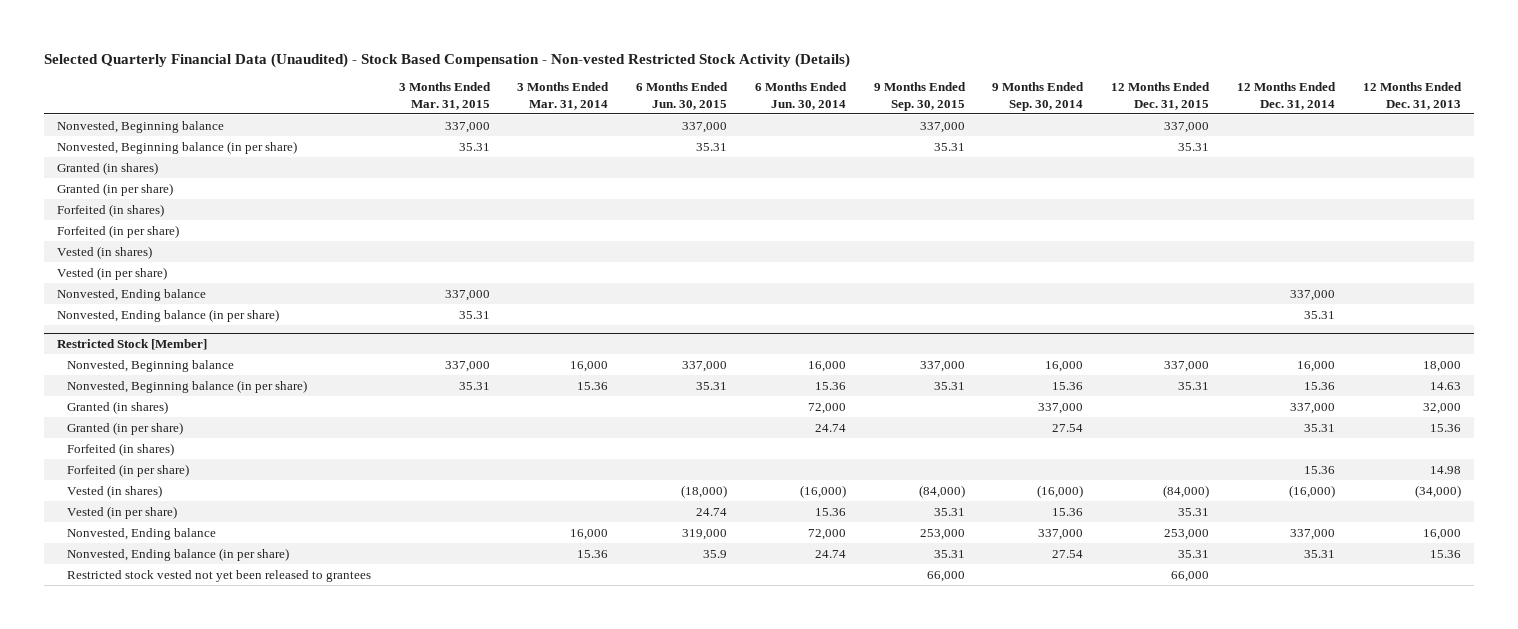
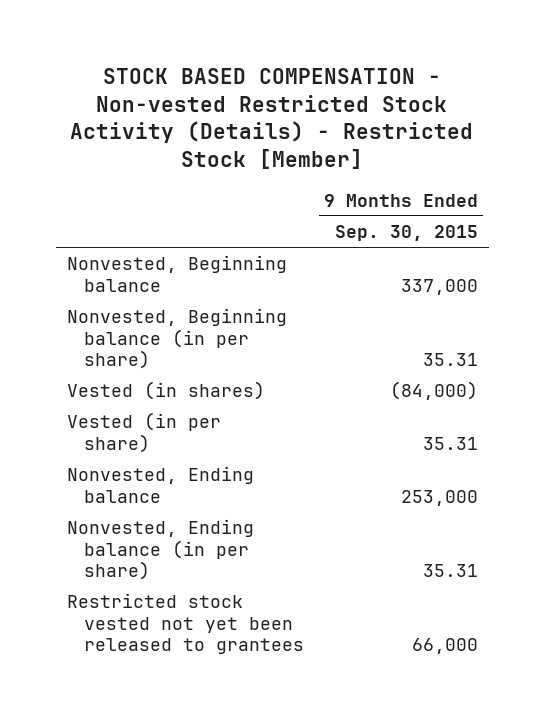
- Selected Quarterly Financial Data (Unaudited) - Stock Based Compensation - Non-vested Restricted Stock Activity (Details)
+ STOCK BASED COMPENSATION - Non-vested Restricted Stock Activity (Details) - Restricted Stock [Member]
- | 3 Months Ended Mar. 31, 2015 | 3 Months Ended Mar. 31, 2014 | 6 Months Ended Jun. 30, 2015 | 6 Months Ended Jun. 30, 2014 | 9 Months Ended Sep. 30, 2015 | 9 Months Ended Sep. 30, 2014 | 12 Months Ended Dec. 31, 2015 | 12 Months Ended Dec. 31, 2014 | 12 Months Ended Dec. 31, 2013
+ | 9 Months Ended Sep. 30, 2015
- Granted (in shares)
- Granted (in per share)
- Forfeited (in shares)
- Forfeited (in per share)
- Vested (in shares)
- Vested (in per share)
- Nonvested, Ending balance | 337,000 | | | | | | | 337,000 |
- Nonvested, Ending balance (in per share) | 35.31 | | | | | | | 35.31 |
- Restricted Stock [Member]
- Nonvested, Beginning balance | 337,000 | 16,000 | 337,000 | 16,000 | 337,000 | 16,000 | 337,000 | 16,000 | 18,000
- Nonvested, Beginning balance (in per share) | 35.31 | 15.36 | 35.31 | 15.36 | 35.31 | 15.36 | 35.31 | 15.36 | 14.63
- Granted (in shares) | | | | 72,000 | | 337,000 | | 337,000 | 32,000
- Granted (in per share) | | | | 24.74 | | 27.54 | | 35.31 | 15.36
- Forfeited (in shares)
- Forfeited (in per share) | | | | | | | | 15.36 | 14.98

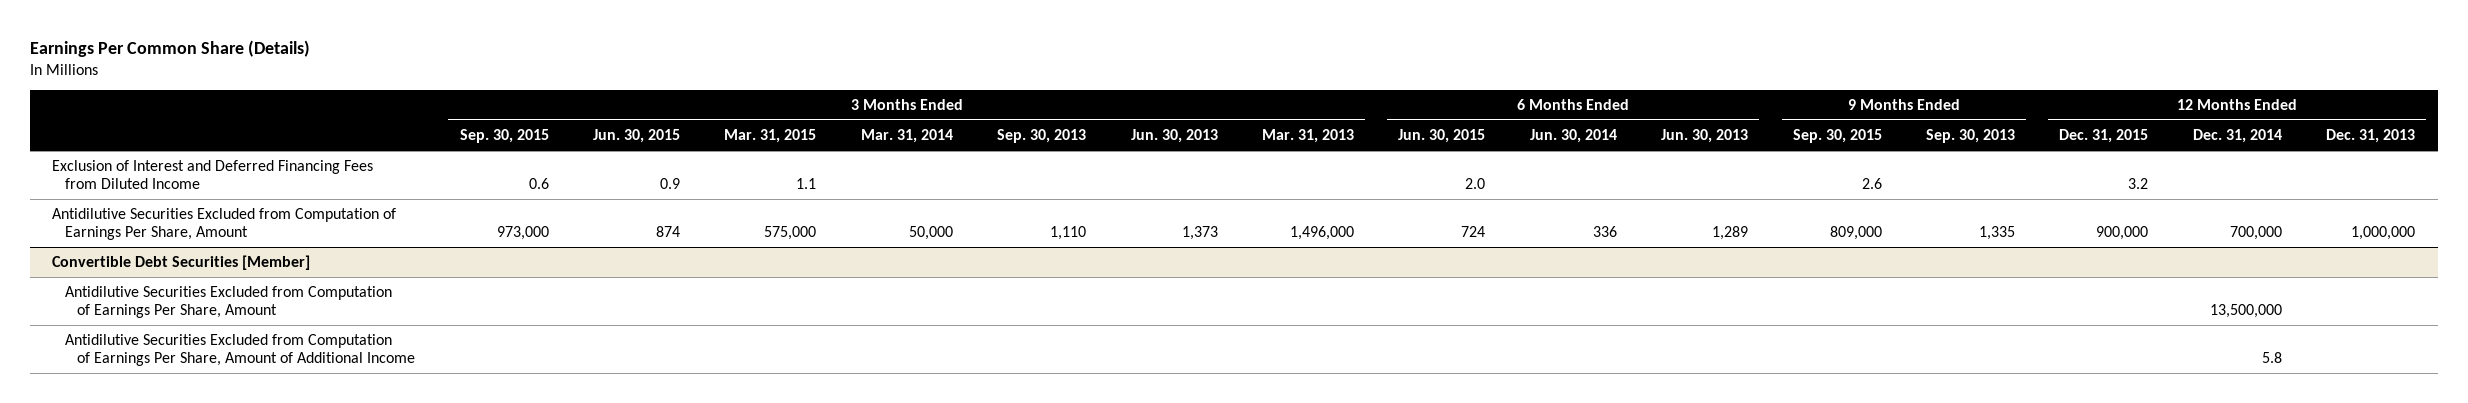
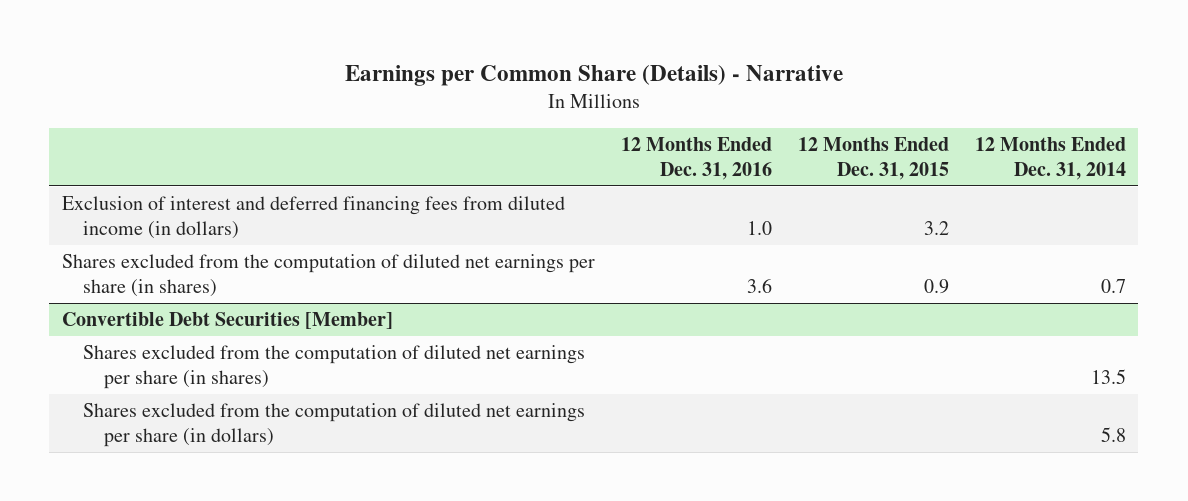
- Earnings Per Common Share (Details)
+ Earnings per Common Share (Details) - Narrative
- | 3 Months Ended Sep. 30, 2015 | 3 Months Ended Jun. 30, 2015 | 3 Months Ended Mar. 31, 2015 | 3 Months Ended Mar. 31, 2014 | 3 Months Ended Sep. 30, 2013 | 3 Months Ended Jun. 30, 2013 | 3 Months Ended Mar. 31, 2013 | 6 Months Ended Jun. 30, 2015 | 6 Months Ended Jun. 30, 2014 | 6 Months Ended Jun. 30, 2013 | 9 Months Ended Sep. 30, 2015 | 9 Months Ended Sep. 30, 2013 | 12 Months Ended Dec. 31, 2015 | 12 Months Ended Dec. 31, 2014 | 12 Months Ended Dec. 31, 2013
+ | 12 Months Ended Dec. 31, 2016 | 12 Months Ended Dec. 31, 2015 | 12 Months Ended Dec. 31, 2014
- Exclusion of Interest and Deferred Financing Fees from Diluted Income | 0.6 | 0.9 | 1.1 | | | | | 2.0 | | | 2.6 | | 3.2 | |
- Antidilutive Securities Excluded from Computation of Earnings Per Share, Amount | 973,000 | 874 | 575,000 | 50,000 | 1,110 | 1,373 | 1,496,000 | 724 | 336 | 1,289 | 809,000 | 1,335 | 900,000 | 700,000 | 1,000,000
+ Exclusion of interest and deferred financing fees from diluted income (in dollars) | 1.0 | 3.2 |
+ Shares excluded from the computation of diluted net earnings per share (in shares) | 3.6 | 0.9 | 0.7
@ Convertible Debt Securities [Member]
- Antidilutive Securities Excluded from Computation of Earnings Per Share, Amount | | | | | | | | | | | | | | 13,500,000 |
- Antidilutive Securities Excluded from Computation of Earnings Per Share, Amount of Additional Income | | | | | | | | | | | | | | 5.8 |
+ Shares excluded from the computation of diluted net earnings per share (in shares) | | | 13.5
+ Shares excluded from the computation of diluted net earnings per share (in dollars) | | | 5.8

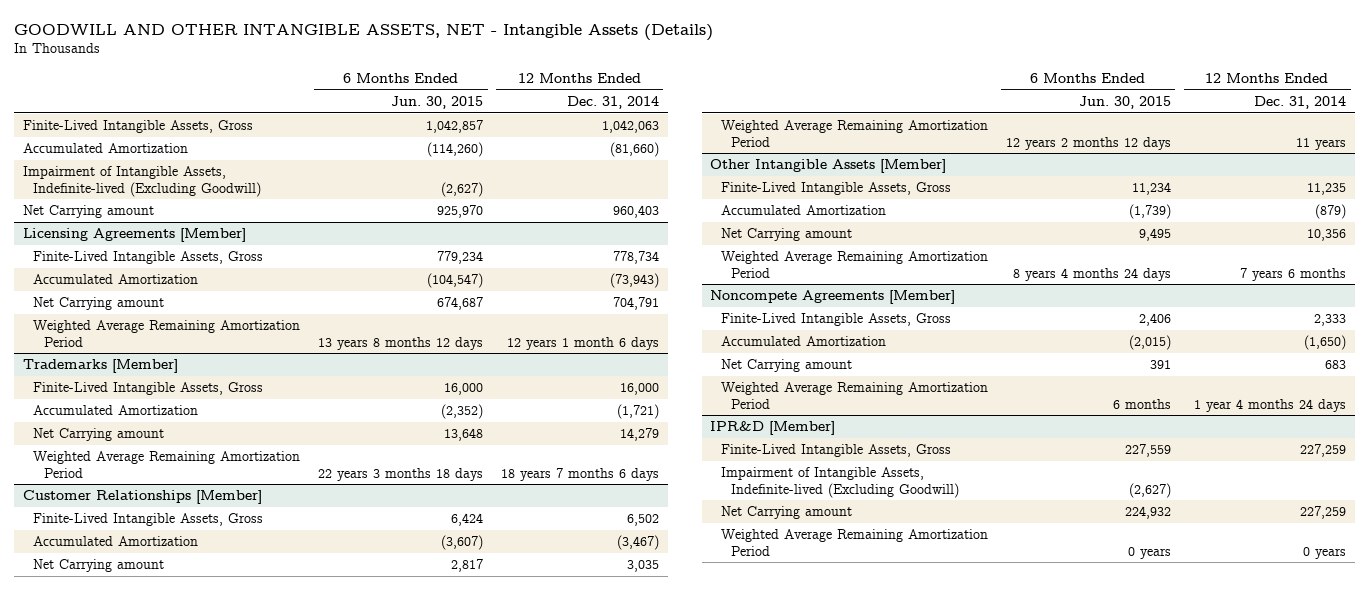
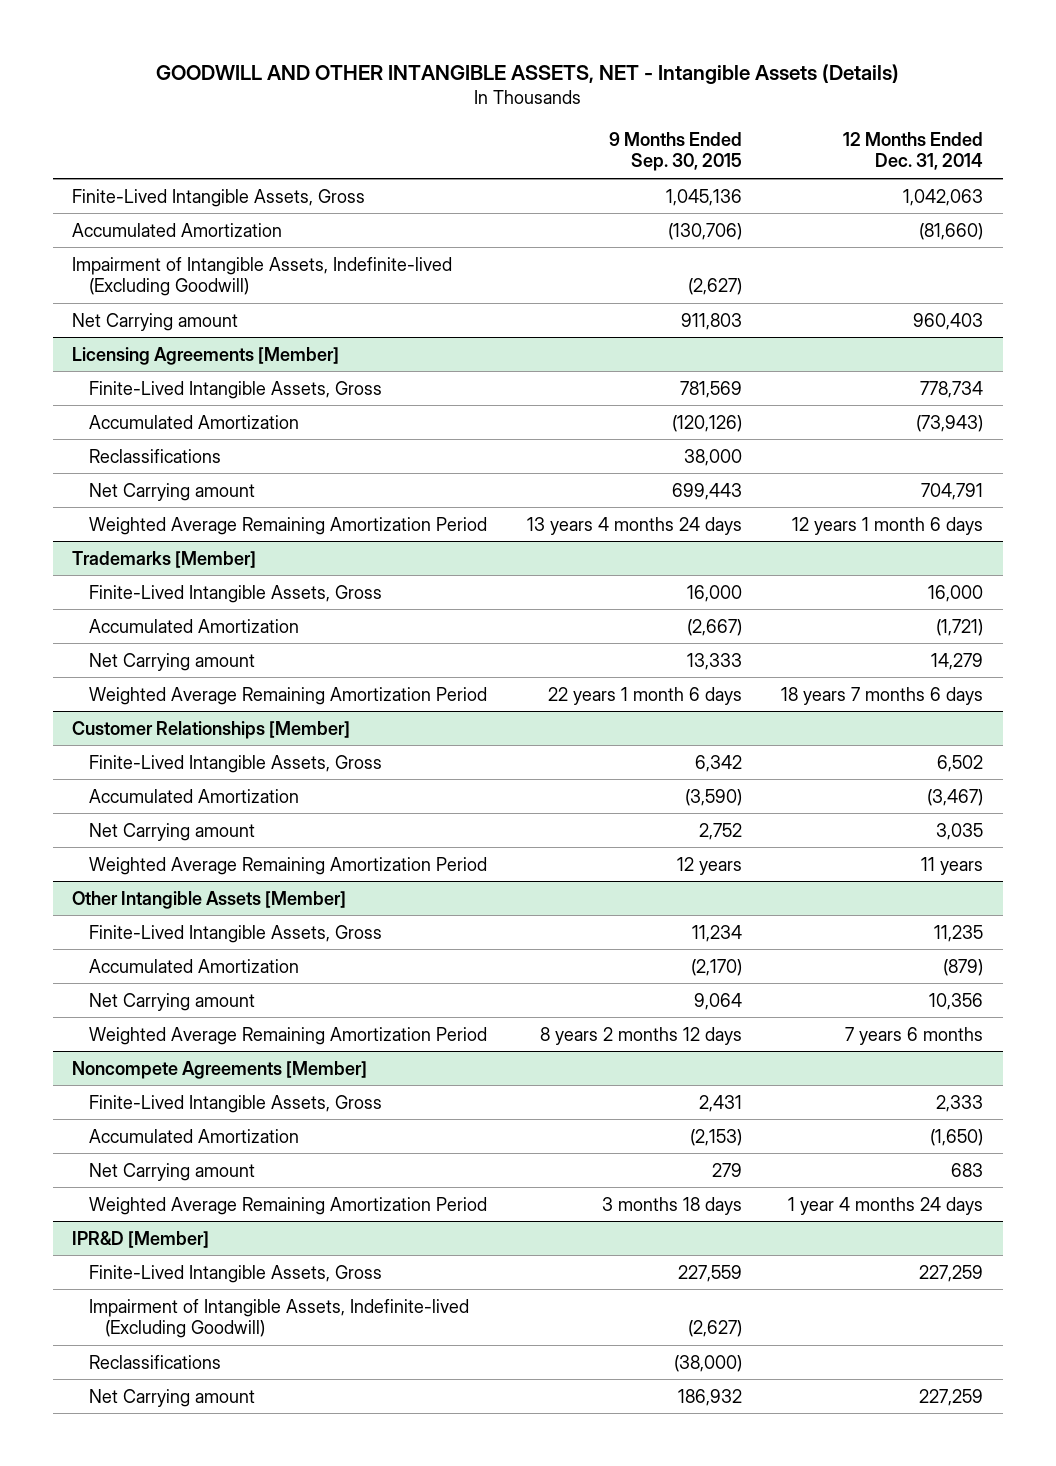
- | 6 Months Ended Jun. 30, 2015 | 12 Months Ended Dec. 31, 2014
+ | 9 Months Ended Sep. 30, 2015 | 12 Months Ended Dec. 31, 2014
@ Licensing Agreements [Member]
+ Reclassifications | 38,000 |
@ IPR&D [Member]
+ Reclassifications | (38,000) |
- Weighted Average Remaining Amortization Period | 0 years | 0 years

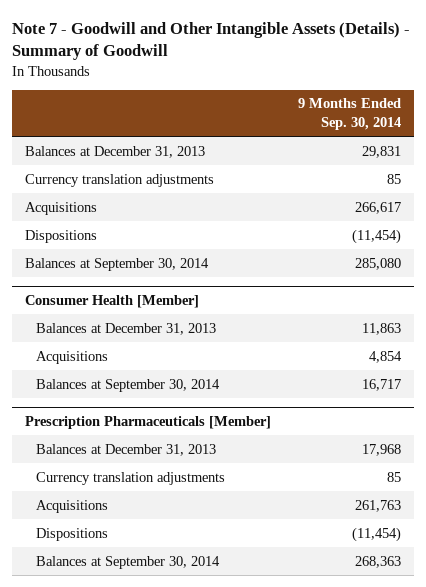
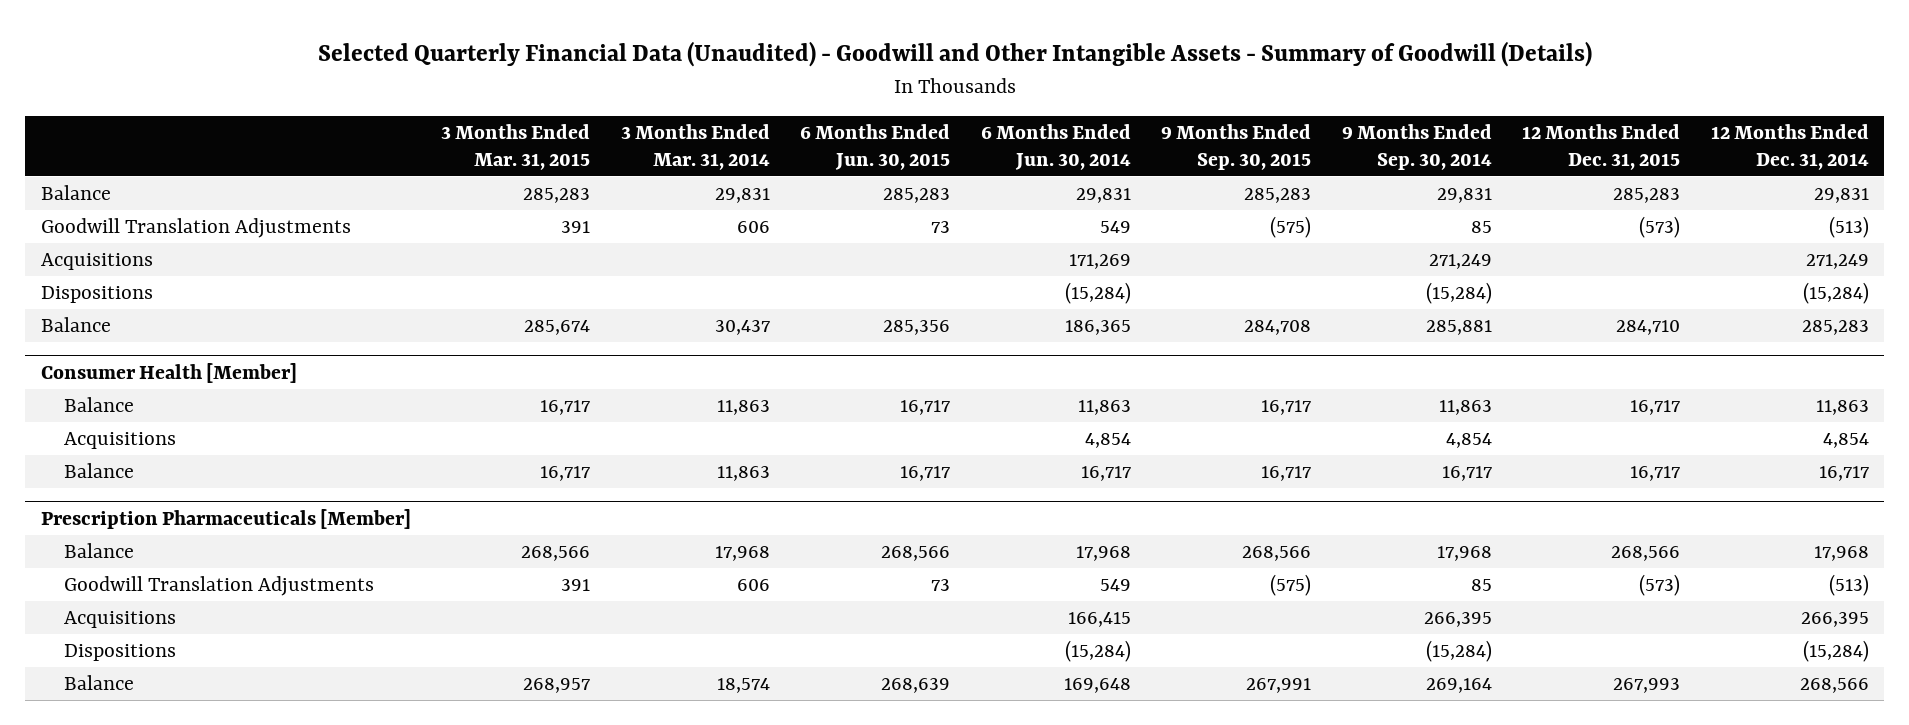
- Note 7 - Goodwill and Other Intangible Assets (Details) - Summary of Goodwill
+ Selected Quarterly Financial Data (Unaudited) - Goodwill and Other Intangible Assets - Summary of Goodwill (Details)
- | 9 Months Ended Sep. 30, 2014
+ | 3 Months Ended Mar. 31, 2015 | 3 Months Ended Mar. 31, 2014 | 6 Months Ended Jun. 30, 2015 | 6 Months Ended Jun. 30, 2014 | 9 Months Ended Sep. 30, 2015 | 9 Months Ended Sep. 30, 2014 | 12 Months Ended Dec. 31, 2015 | 12 Months Ended Dec. 31, 2014
- Balances at December 31, 2013 | 29,831
- Currency translation adjustments | 85
- Acquisitions | 266,617
- Dispositions | (11,454)
- Balances at September 30, 2014 | 285,080
+ Balance | 285,283 | 29,831 | 285,283 | 29,831 | 285,283 | 29,831 | 285,283 | 29,831
+ Goodwill Translation Adjustments | 391 | 606 | 73 | 549 | (575) | 85 | (573) | (513)
+ Acquisitions | | | | 171,269 | | 271,249 | | 271,249
+ Dispositions | | | | (15,284) | | (15,284) | | (15,284)
+ Balance | 285,674 | 30,437 | 285,356 | 186,365 | 284,708 | 285,881 | 284,710 | 285,283
@ Consumer Health [Member]
- Balances at December 31, 2013 | 11,863
+ Balance | 16,717 | 11,863 | 16,717 | 11,863 | 16,717 | 11,863 | 16,717 | 11,863
- Balances at September 30, 2014 | 16,717
+ Balance | 16,717 | 11,863 | 16,717 | 16,717 | 16,717 | 16,717 | 16,717 | 16,717
@ Prescription Pharmaceuticals [Member]
- Balances at December 31, 2013 | 17,968
- Currency translation adjustments | 85
- Acquisitions | 261,763
- Dispositions | (11,454)
- Balances at September 30, 2014 | 268,363
+ Balance | 268,566 | 17,968 | 268,566 | 17,968 | 268,566 | 17,968 | 268,566 | 17,968
+ Goodwill Translation Adjustments | 391 | 606 | 73 | 549 | (575) | 85 | (573) | (513)
+ Acquisitions | | | | 166,415 | | 266,395 | | 266,395
+ Dispositions | | | | (15,284) | | (15,284) | | (15,284)
+ Balance | 268,957 | 18,574 | 268,639 | 169,648 | 267,991 | 269,164 | 267,993 | 268,566

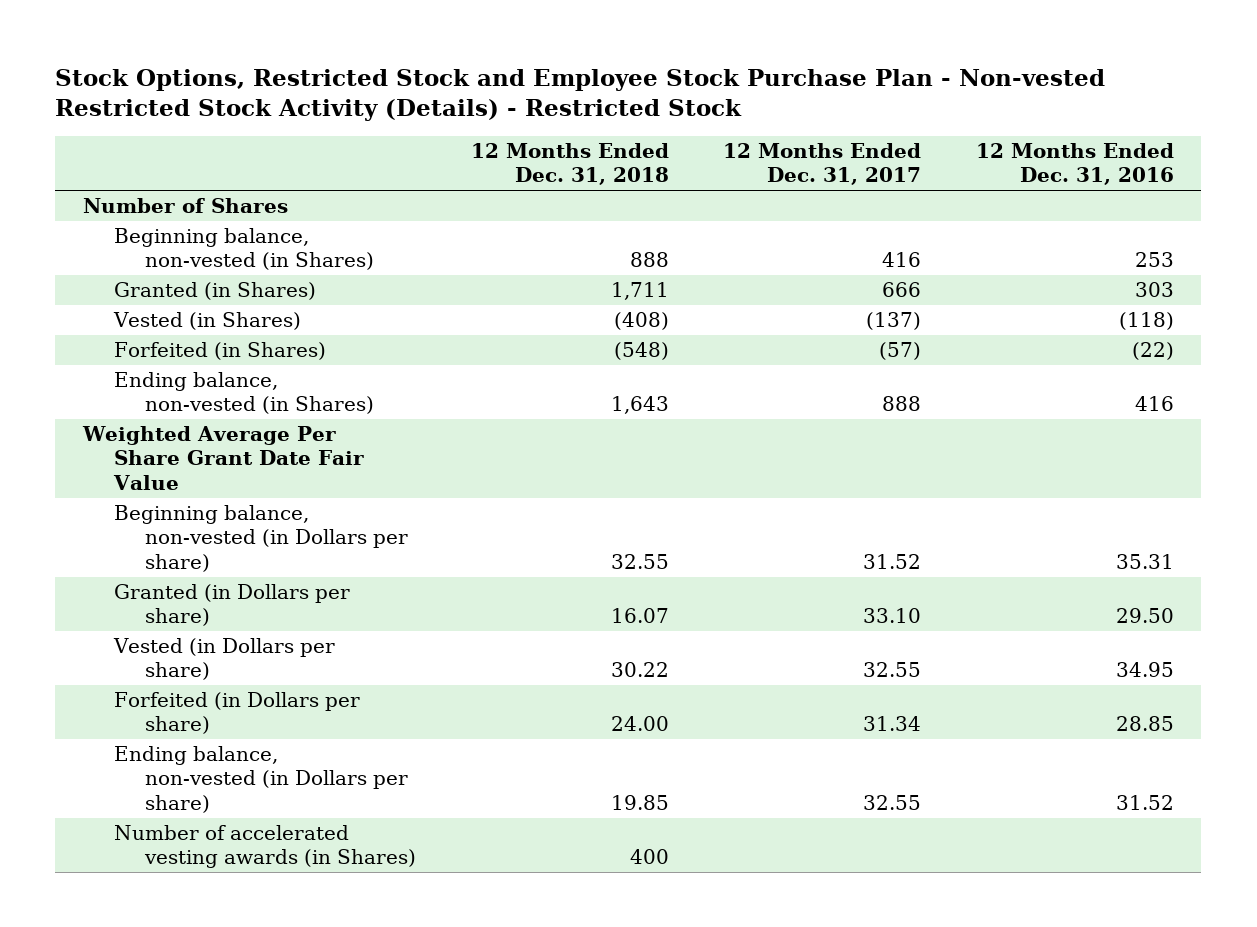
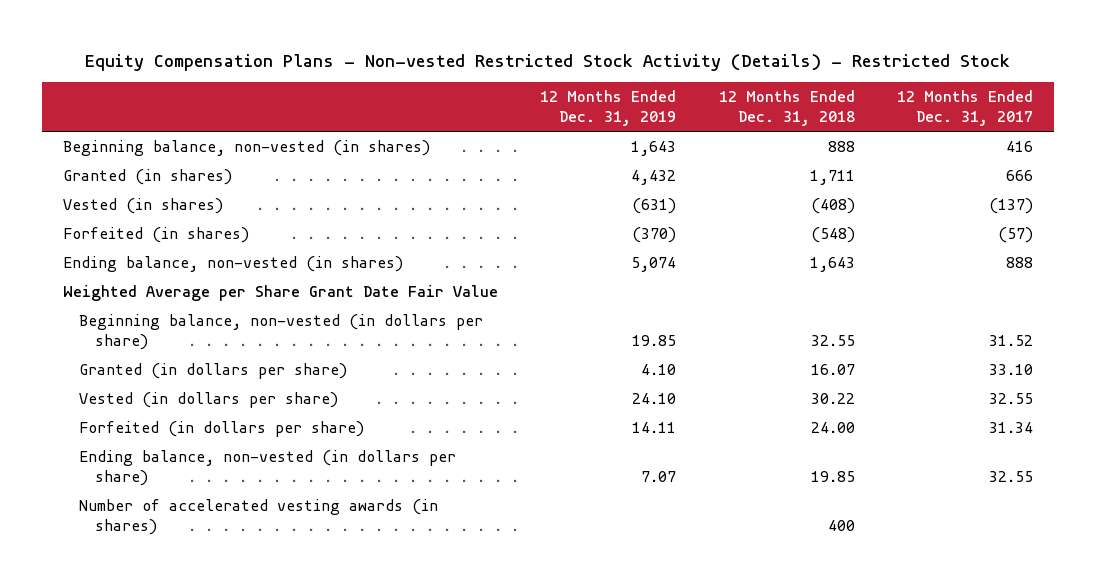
- Stock Options, Restricted Stock and Employee Stock Purchase Plan - Non-vested Restricted Stock Activity (Details) - Restricted Stock
+ Equity Compensation Plans - Non-vested Restricted Stock Activity (Details) - Restricted Stock
- | 12 Months Ended Dec. 31, 2018 | 12 Months Ended Dec. 31, 2017 | 12 Months Ended Dec. 31, 2016
+ | 12 Months Ended Dec. 31, 2019 | 12 Months Ended Dec. 31, 2018 | 12 Months Ended Dec. 31, 2017
- Number of Shares
- Beginning balance, non-vested (in Shares) | 888 | 416 | 253
- Granted (in Shares) | 1,711 | 666 | 303
- Vested (in Shares) | (408) | (137) | (118)
- Forfeited (in Shares) | (548) | (57) | (22)
- Ending balance, non-vested (in Shares) | 1,643 | 888 | 416
- Weighted Average Per Share Grant Date Fair Value
- Beginning balance, non-vested (in Dollars per share) | 32.55 | 31.52 | 35.31
- Granted (in Dollars per share) | 16.07 | 33.10 | 29.50
- Vested (in Dollars per share) | 30.22 | 32.55 | 34.95
- Forfeited (in Dollars per share) | 24.00 | 31.34 | 28.85
- Ending balance, non-vested (in Dollars per share) | 19.85 | 32.55 | 31.52
- Number of accelerated vesting awards (in Shares) | 400 | |
+ Beginning balance, non-vested (in shares) | 1,643 | 888 | 416
+ Granted (in shares) | 4,432 | 1,711 | 666
+ Vested (in shares) | (631) | (408) | (137)
+ Forfeited (in shares) | (370) | (548) | (57)
+ Ending balance, non-vested (in shares) | 5,074 | 1,643 | 888
+ Weighted Average per Share Grant Date Fair Value
+ Beginning balance, non-vested (in dollars per share) | 19.85 | 32.55 | 31.52
+ Granted (in dollars per share) | 4.10 | 16.07 | 33.10
+ Vested (in dollars per share) | 24.10 | 30.22 | 32.55
+ Forfeited (in dollars per share) | 14.11 | 24.00 | 31.34
+ Ending balance, non-vested (in dollars per share) | 7.07 | 19.85 | 32.55
+ Number of accelerated vesting awards (in shares) | | 400 |

